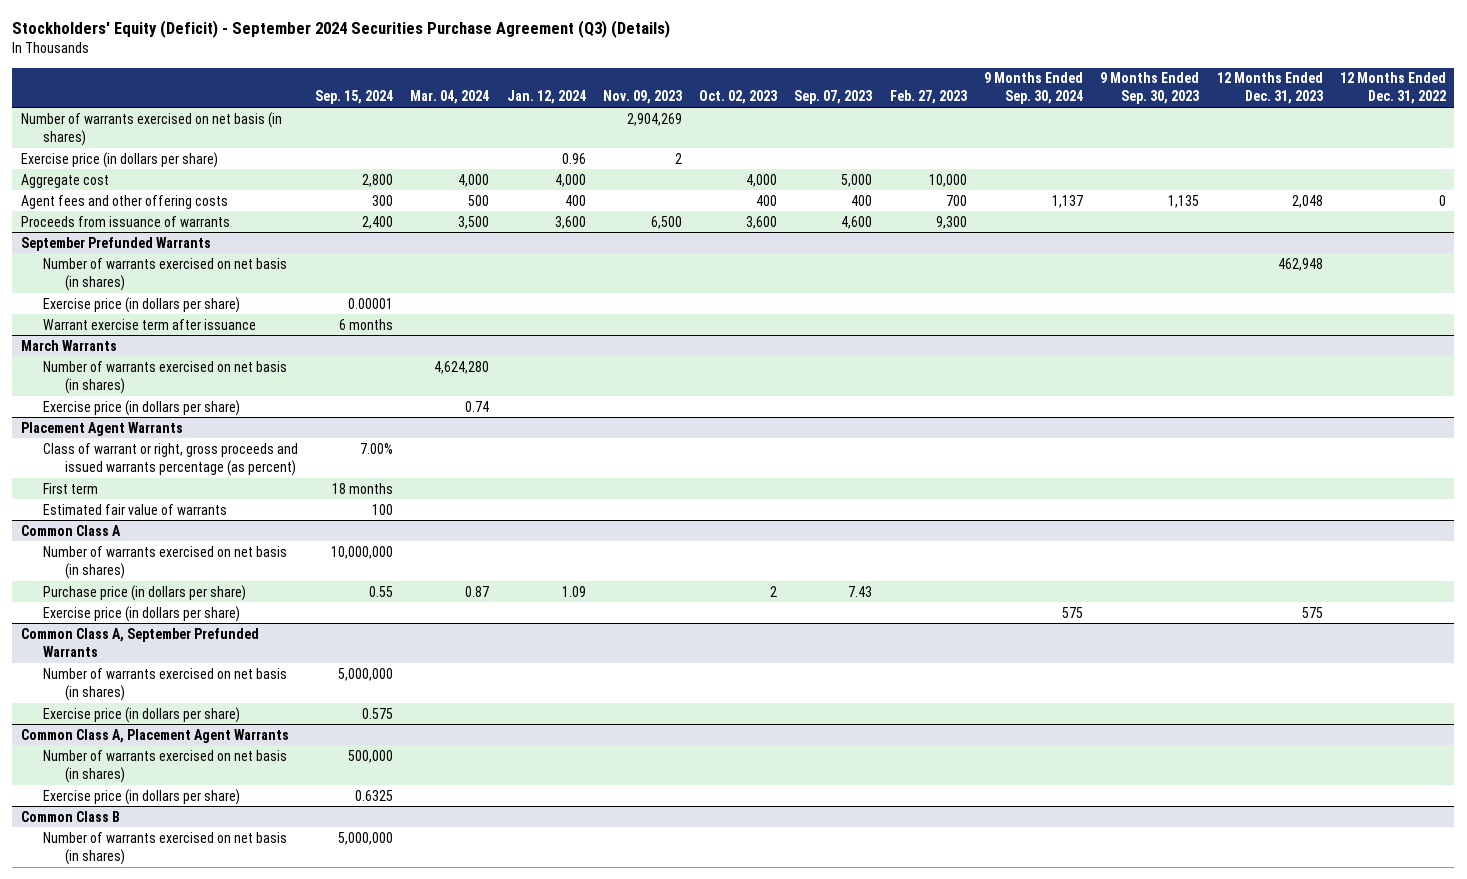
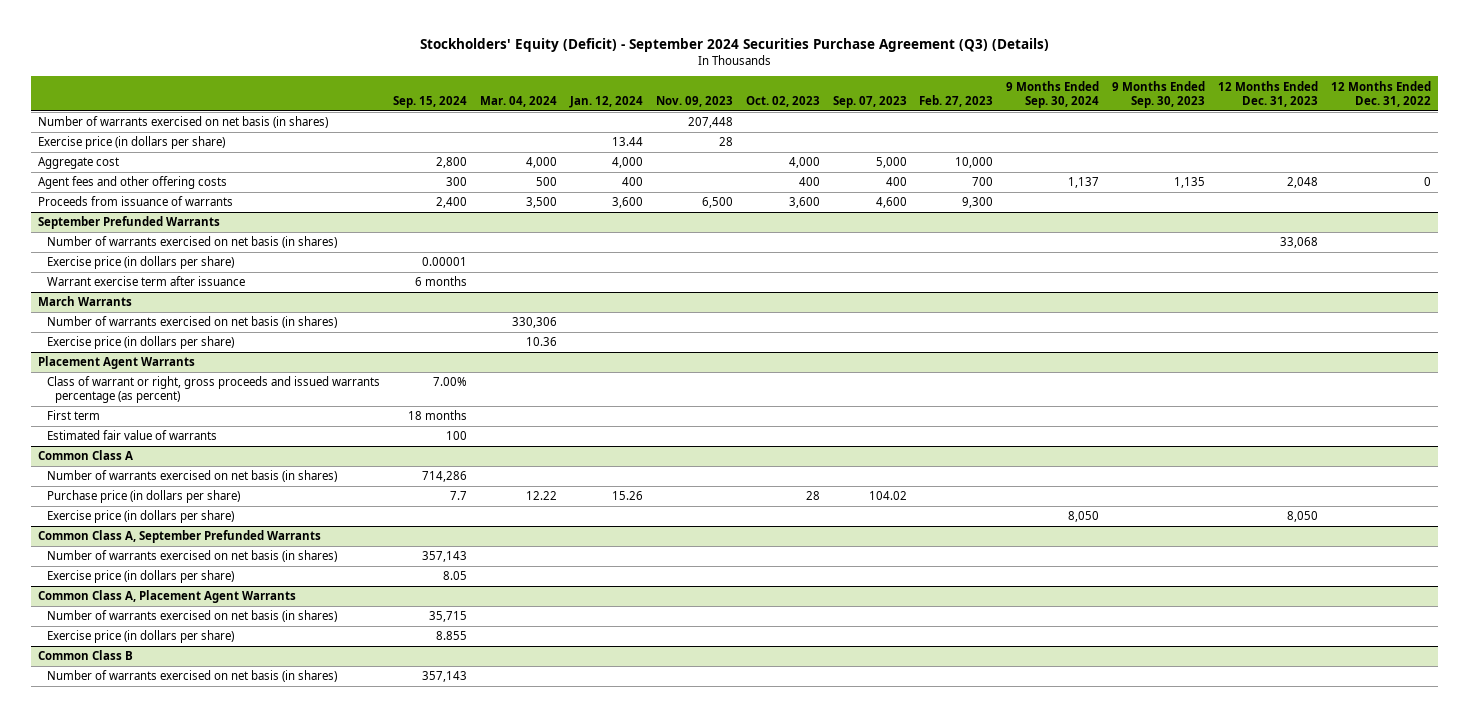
- Number of warrants exercised on net basis (in shares) | | | | 2,904,269 | | | | | | |
- Exercise price (in dollars per share) | | | 0.96 | 2 | | | | | | |
+ Number of warrants exercised on net basis (in shares) | | | | 207,448 | | | | | | |
+ Exercise price (in dollars per share) | | | 13.44 | 28 | | | | | | |
@ September Prefunded Warrants
- Number of warrants exercised on net basis (in shares) | | | | | | | | | | 462,948 |
+ Number of warrants exercised on net basis (in shares) | | | | | | | | | | 33,068 |
@ March Warrants
- Number of warrants exercised on net basis (in shares) | | 4,624,280 | | | | | | | | |
- Exercise price (in dollars per share) | | 0.74 | | | | | | | | |
+ Number of warrants exercised on net basis (in shares) | | 330,306 | | | | | | | | |
+ Exercise price (in dollars per share) | | 10.36 | | | | | | | | |
@ Common Class A
- Number of warrants exercised on net basis (in shares) | 10,000,000 | | | | | | | | | |
- Purchase price (in dollars per share) | 0.55 | 0.87 | 1.09 | | 2 | 7.43 | | | | |
- Exercise price (in dollars per share) | | | | | | | | 575 | | 575 |
+ Number of warrants exercised on net basis (in shares) | 714,286 | | | | | | | | | |
+ Purchase price (in dollars per share) | 7.7 | 12.22 | 15.26 | | 28 | 104.02 | | | | |
+ Exercise price (in dollars per share) | | | | | | | | 8,050 | | 8,050 |
@ Common Class A, September Prefunded Warrants
- Number of warrants exercised on net basis (in shares) | 5,000,000 | | | | | | | | | |
- Exercise price (in dollars per share) | 0.575 | | | | | | | | | |
+ Number of warrants exercised on net basis (in shares) | 357,143 | | | | | | | | | |
+ Exercise price (in dollars per share) | 8.05 | | | | | | | | | |
@ Common Class A, Placement Agent Warrants
- Number of warrants exercised on net basis (in shares) | 500,000 | | | | | | | | | |
- Exercise price (in dollars per share) | 0.6325 | | | | | | | | | |
+ Number of warrants exercised on net basis (in shares) | 35,715 | | | | | | | | | |
+ Exercise price (in dollars per share) | 8.855 | | | | | | | | | |
@ Common Class B
- Number of warrants exercised on net basis (in shares) | 5,000,000 | | | | | | | | | |
+ Number of warrants exercised on net basis (in shares) | 357,143 | | | | | | | | | |

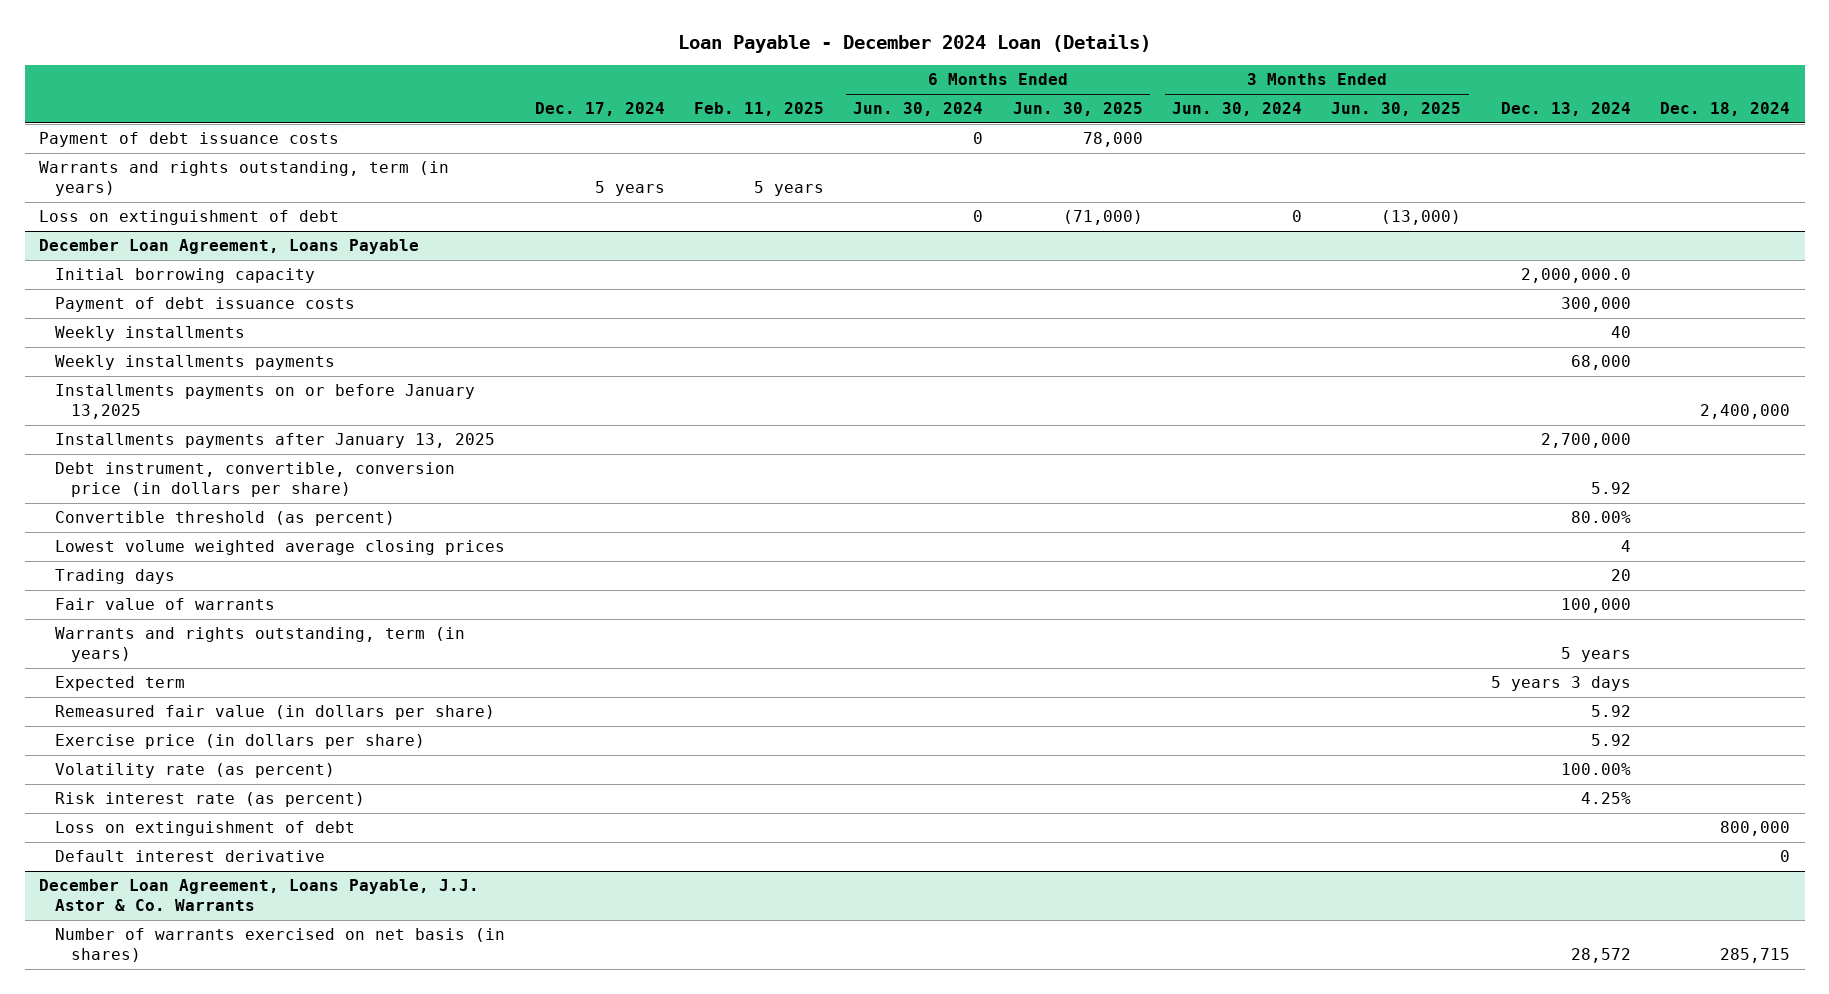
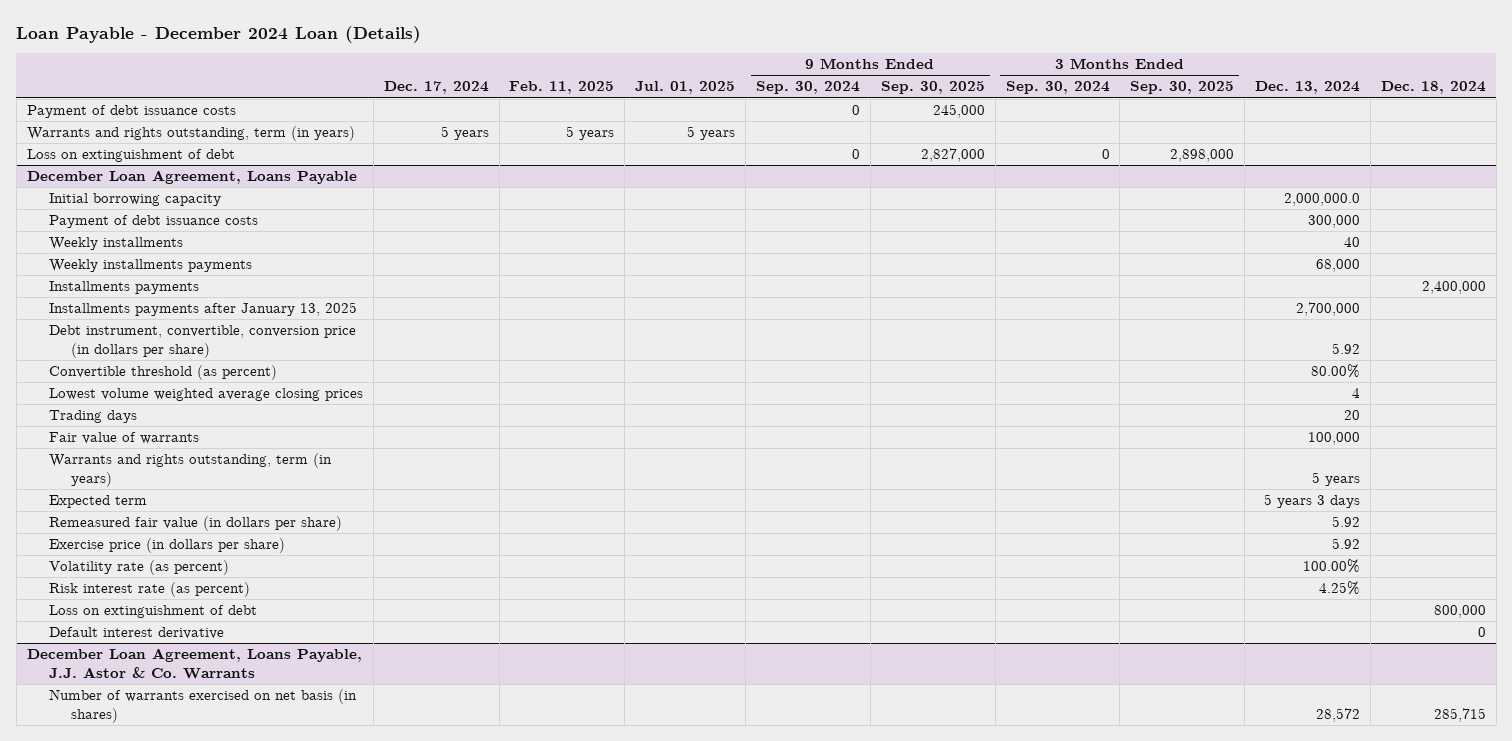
- | Dec. 17, 2024 | Feb. 11, 2025 | 6 Months Ended Jun. 30, 2024 | 6 Months Ended Jun. 30, 2025 | 3 Months Ended Jun. 30, 2024 | 3 Months Ended Jun. 30, 2025 | Dec. 13, 2024 | Dec. 18, 2024
+ | Dec. 17, 2024 | Feb. 11, 2025 | Jul. 01, 2025 | 9 Months Ended Sep. 30, 2024 | 9 Months Ended Sep. 30, 2025 | 3 Months Ended Sep. 30, 2024 | 3 Months Ended Sep. 30, 2025 | Dec. 13, 2024 | Dec. 18, 2024
@ December Loan Agreement, Loans Payable
- Installments payments on or before January 13,2025 | | | | | | | | 2,400,000
+ Installments payments | | | | | | | | | 2,400,000

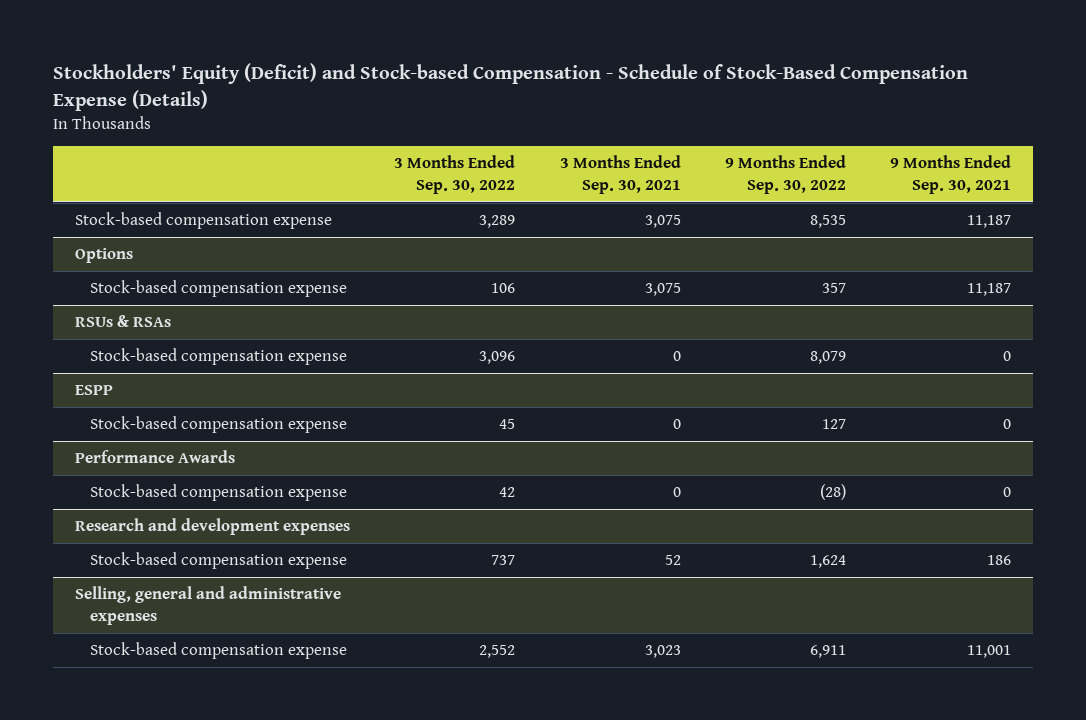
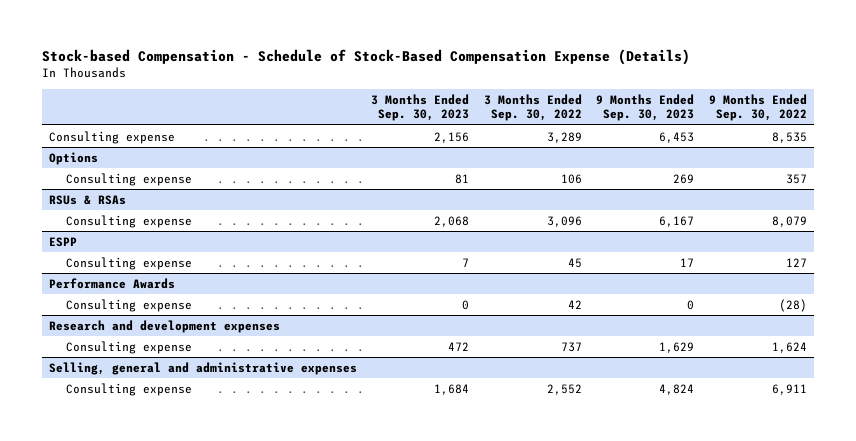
- Stockholders' Equity (Deficit) and Stock-based Compensation - Schedule of Stock-Based Compensation Expense (Details)
+ Stock-based Compensation - Schedule of Stock-Based Compensation Expense (Details)
- | 3 Months Ended Sep. 30, 2022 | 3 Months Ended Sep. 30, 2021 | 9 Months Ended Sep. 30, 2022 | 9 Months Ended Sep. 30, 2021
+ | 3 Months Ended Sep. 30, 2023 | 3 Months Ended Sep. 30, 2022 | 9 Months Ended Sep. 30, 2023 | 9 Months Ended Sep. 30, 2022
- Stock-based compensation expense | 3,289 | 3,075 | 8,535 | 11,187
+ Consulting expense | 2,156 | 3,289 | 6,453 | 8,535
@ Options
- Stock-based compensation expense | 106 | 3,075 | 357 | 11,187
+ Consulting expense | 81 | 106 | 269 | 357
@ RSUs & RSAs
- Stock-based compensation expense | 3,096 | 0 | 8,079 | 0
+ Consulting expense | 2,068 | 3,096 | 6,167 | 8,079
@ ESPP
- Stock-based compensation expense | 45 | 0 | 127 | 0
+ Consulting expense | 7 | 45 | 17 | 127
@ Performance Awards
- Stock-based compensation expense | 42 | 0 | (28) | 0
+ Consulting expense | 0 | 42 | 0 | (28)
@ Research and development expenses
- Stock-based compensation expense | 737 | 52 | 1,624 | 186
+ Consulting expense | 472 | 737 | 1,629 | 1,624
@ Selling, general and administrative expenses
- Stock-based compensation expense | 2,552 | 3,023 | 6,911 | 11,001
+ Consulting expense | 1,684 | 2,552 | 4,824 | 6,911

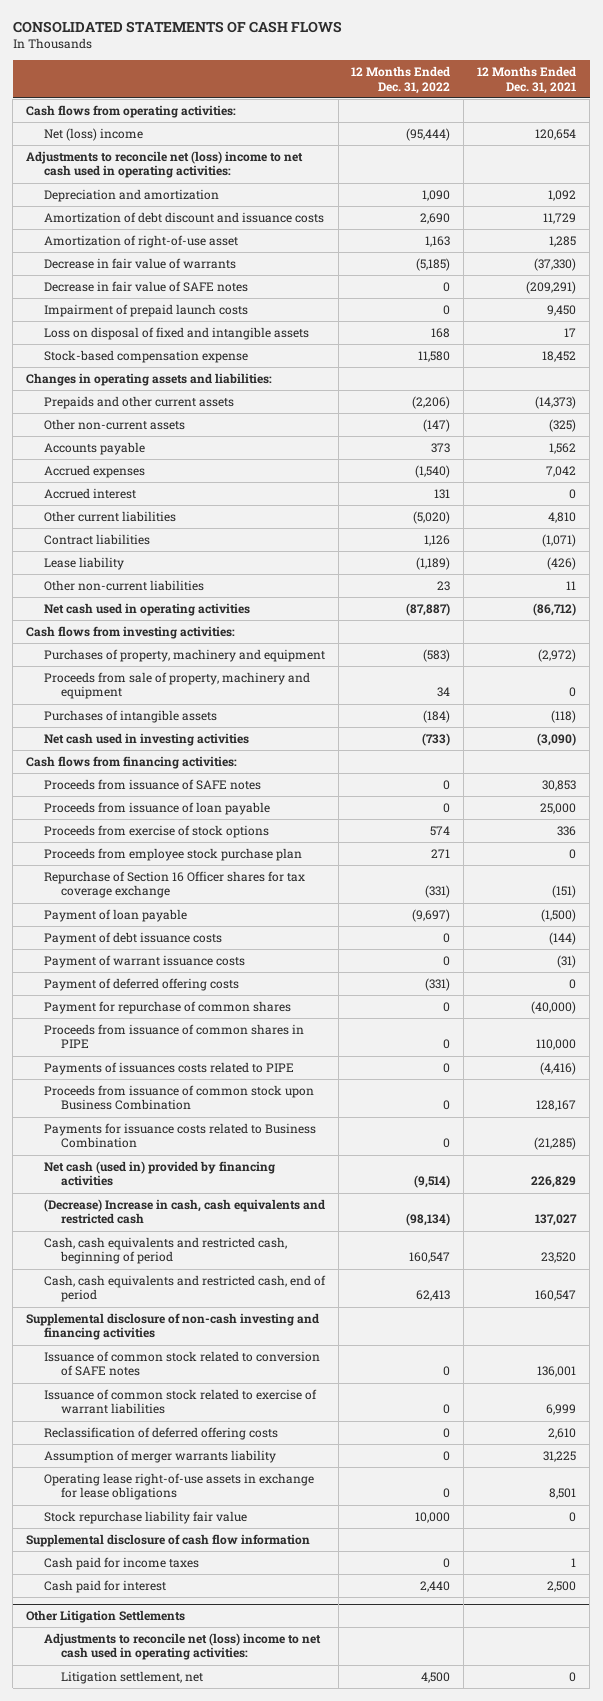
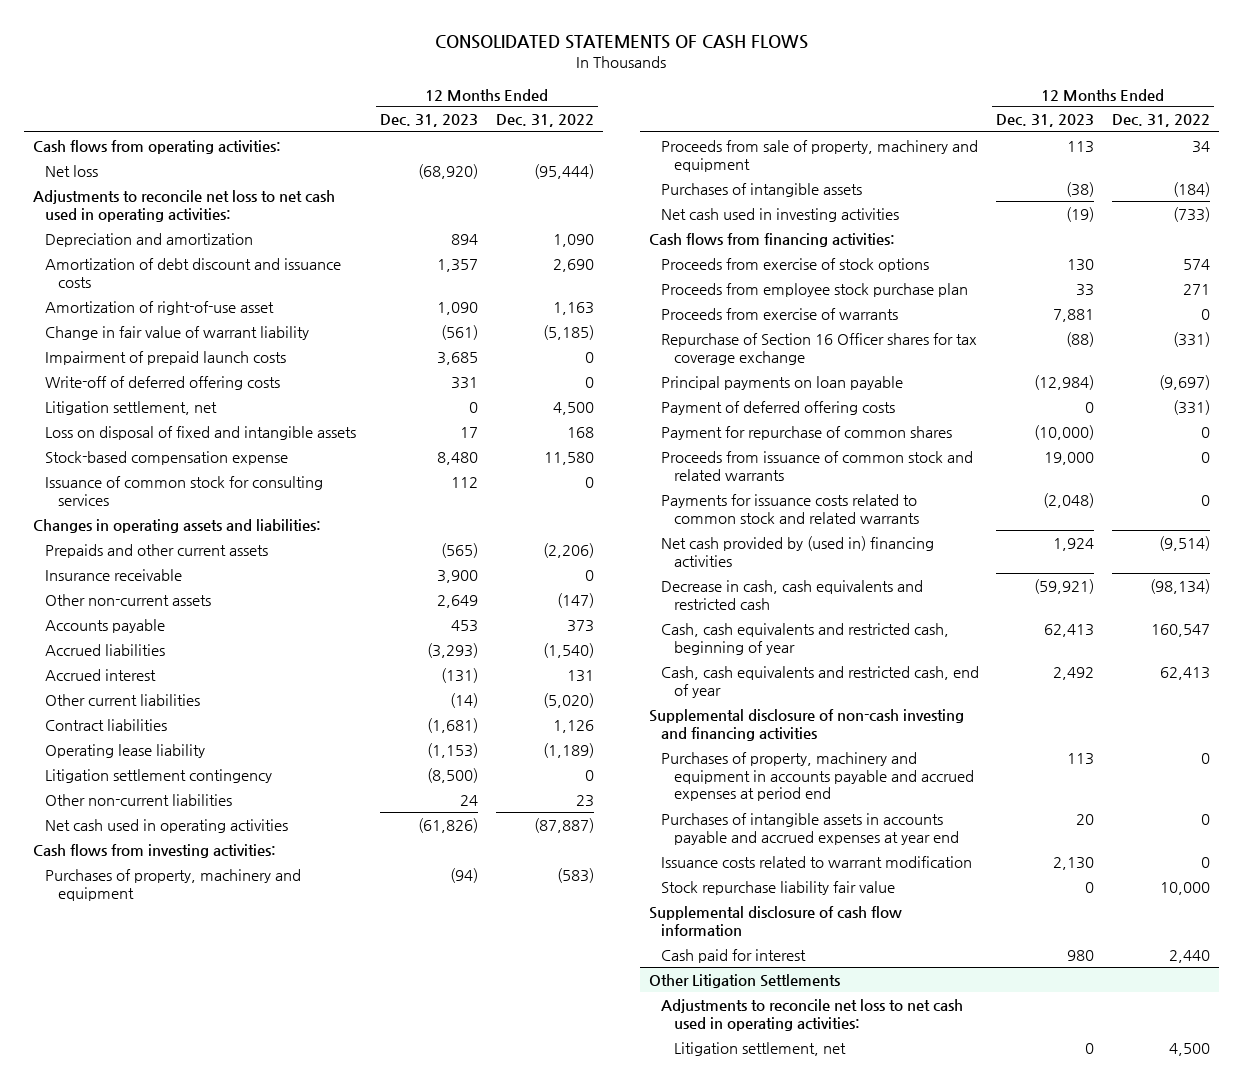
- | 12 Months Ended Dec. 31, 2022 | 12 Months Ended Dec. 31, 2021
+ | 12 Months Ended Dec. 31, 2023 | 12 Months Ended Dec. 31, 2022
- Net (loss) income | (95,444) | 120,654
- Adjustments to reconcile net (loss) income to net cash used in operating activities:
+ Net loss | (68,920) | (95,444)
+ Adjustments to reconcile net loss to net cash used in operating activities:
- Decrease in fair value of warrants | (5,185) | (37,330)
- Decrease in fair value of SAFE notes | 0 | (209,291)
+ Change in fair value of warrant liability | (561) | (5,185)
+ Write-off of deferred offering costs | 331 | 0
+ Litigation settlement, net | 0 | 4,500
+ Issuance of common stock for consulting services | 112 | 0
+ Insurance receivable | 3,900 | 0
- Accrued expenses | (1,540) | 7,042
+ Accrued liabilities | (3,293) | (1,540)
- Lease liability | (1,189) | (426)
+ Operating lease liability | (1,153) | (1,189)
+ Litigation settlement contingency | (8,500) | 0
- Proceeds from issuance of SAFE notes | 0 | 30,853
- Proceeds from issuance of loan payable | 0 | 25,000
+ Proceeds from exercise of warrants | 7,881 | 0
- Payment of loan payable | (9,697) | (1,500)
- Payment of debt issuance costs | 0 | (144)
- Payment of warrant issuance costs | 0 | (31)
+ Principal payments on loan payable | (12,984) | (9,697)
- Proceeds from issuance of common shares in PIPE | 0 | 110,000
- Payments of issuances costs related to PIPE | 0 | (4,416)
- Proceeds from issuance of common stock upon Business Combination | 0 | 128,167
- Payments for issuance costs related to Business Combination | 0 | (21,285)
- Net cash (used in) provided by financing activities | (9,514) | 226,829
- (Decrease) Increase in cash, cash equivalents and restricted cash | (98,134) | 137,027
- Cash, cash equivalents and restricted cash, beginning of period | 160,547 | 23,520
- Cash, cash equivalents and restricted cash, end of period | 62,413 | 160,547
+ Proceeds from issuance of common stock and related warrants | 19,000 | 0
+ Payments for issuance costs related to common stock and related warrants | (2,048) | 0
+ Net cash provided by (used in) financing activities | 1,924 | (9,514)
+ Decrease in cash, cash equivalents and restricted cash | (59,921) | (98,134)
+ Cash, cash equivalents and restricted cash, beginning of year | 62,413 | 160,547
+ Cash, cash equivalents and restricted cash, end of year | 2,492 | 62,413
- Issuance of common stock related to conversion of SAFE notes | 0 | 136,001
- Issuance of common stock related to exercise of warrant liabilities | 0 | 6,999
- Reclassification of deferred offering costs | 0 | 2,610
- Assumption of merger warrants liability | 0 | 31,225
- Operating lease right-of-use assets in exchange for lease obligations | 0 | 8,501
+ Purchases of property, machinery and equipment in accounts payable and accrued expenses at period end | 113 | 0
+ Purchases of intangible assets in accounts payable and accrued expenses at year end | 20 | 0
+ Issuance costs related to warrant modification | 2,130 | 0
- Cash paid for income taxes | 0 | 1
@ Other Litigation Settlements
- Adjustments to reconcile net (loss) income to net cash used in operating activities:
+ Adjustments to reconcile net loss to net cash used in operating activities:

